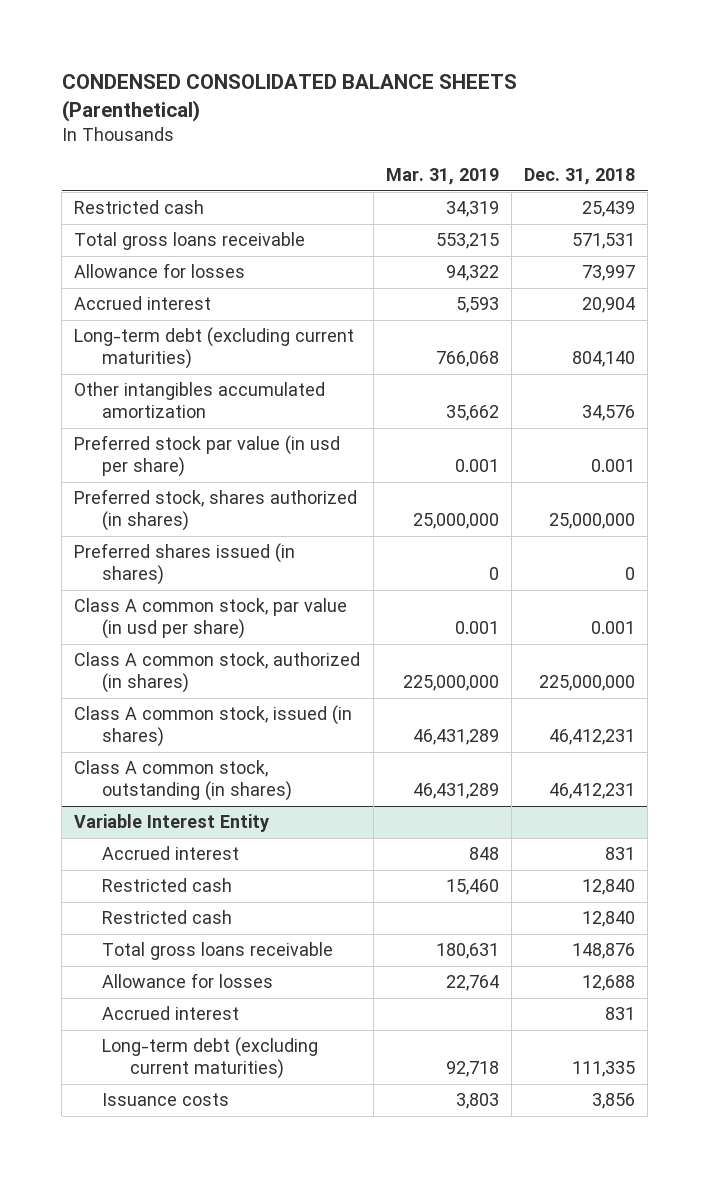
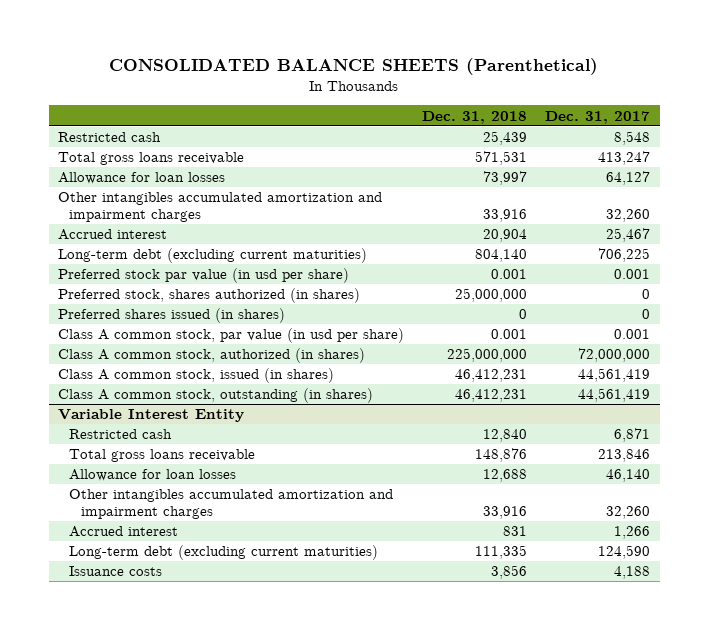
- CONDENSED CONSOLIDATED BALANCE SHEETS (Parenthetical)
+ CONSOLIDATED BALANCE SHEETS (Parenthetical)
- | Mar. 31, 2019 | Dec. 31, 2018
+ | Dec. 31, 2018 | Dec. 31, 2017
- Allowance for losses | 94,322 | 73,997
+ Allowance for loan losses | 73,997 | 64,127
+ Other intangibles accumulated amortization and impairment charges | 33,916 | 32,260
- Other intangibles accumulated amortization | 35,662 | 34,576
@ Variable Interest Entity
- Accrued interest | 848 | 831
- Restricted cash | | 12,840
- Allowance for losses | 22,764 | 12,688
+ Allowance for loan losses | 12,688 | 46,140
+ Other intangibles accumulated amortization and impairment charges | 33,916 | 32,260

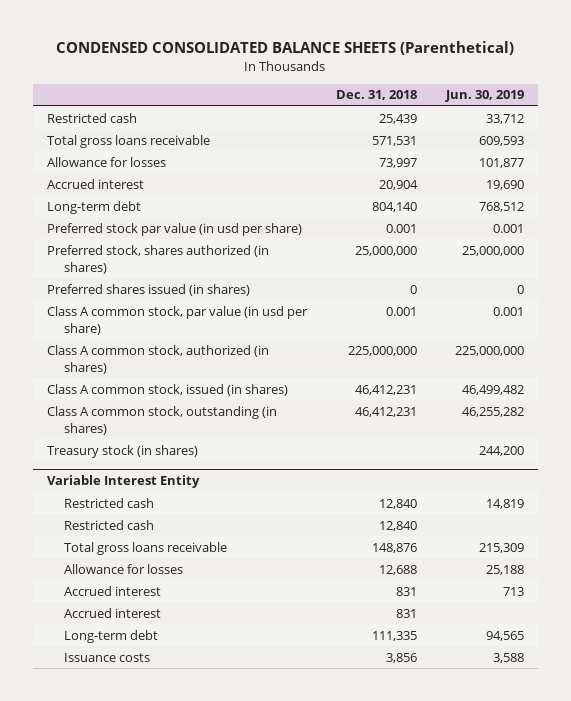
- CONSOLIDATED BALANCE SHEETS (Parenthetical)
+ CONDENSED CONSOLIDATED BALANCE SHEETS (Parenthetical)
- | Dec. 31, 2018 | Dec. 31, 2017
+ | Dec. 31, 2018 | Jun. 30, 2019
- Allowance for loan losses | 73,997 | 64,127
- Other intangibles accumulated amortization and impairment charges | 33,916 | 32,260
+ Allowance for losses | 73,997 | 101,877
- Long-term debt (excluding current maturities) | 804,140 | 706,225
+ Long-term debt | 804,140 | 768,512
+ Treasury stock (in shares) | | 244,200
@ Variable Interest Entity
+ Restricted cash | 12,840 |
- Allowance for loan losses | 12,688 | 46,140
- Other intangibles accumulated amortization and impairment charges | 33,916 | 32,260
+ Allowance for losses | 12,688 | 25,188
- Long-term debt (excluding current maturities) | 111,335 | 124,590
+ Accrued interest | 831 |
+ Long-term debt | 111,335 | 94,565

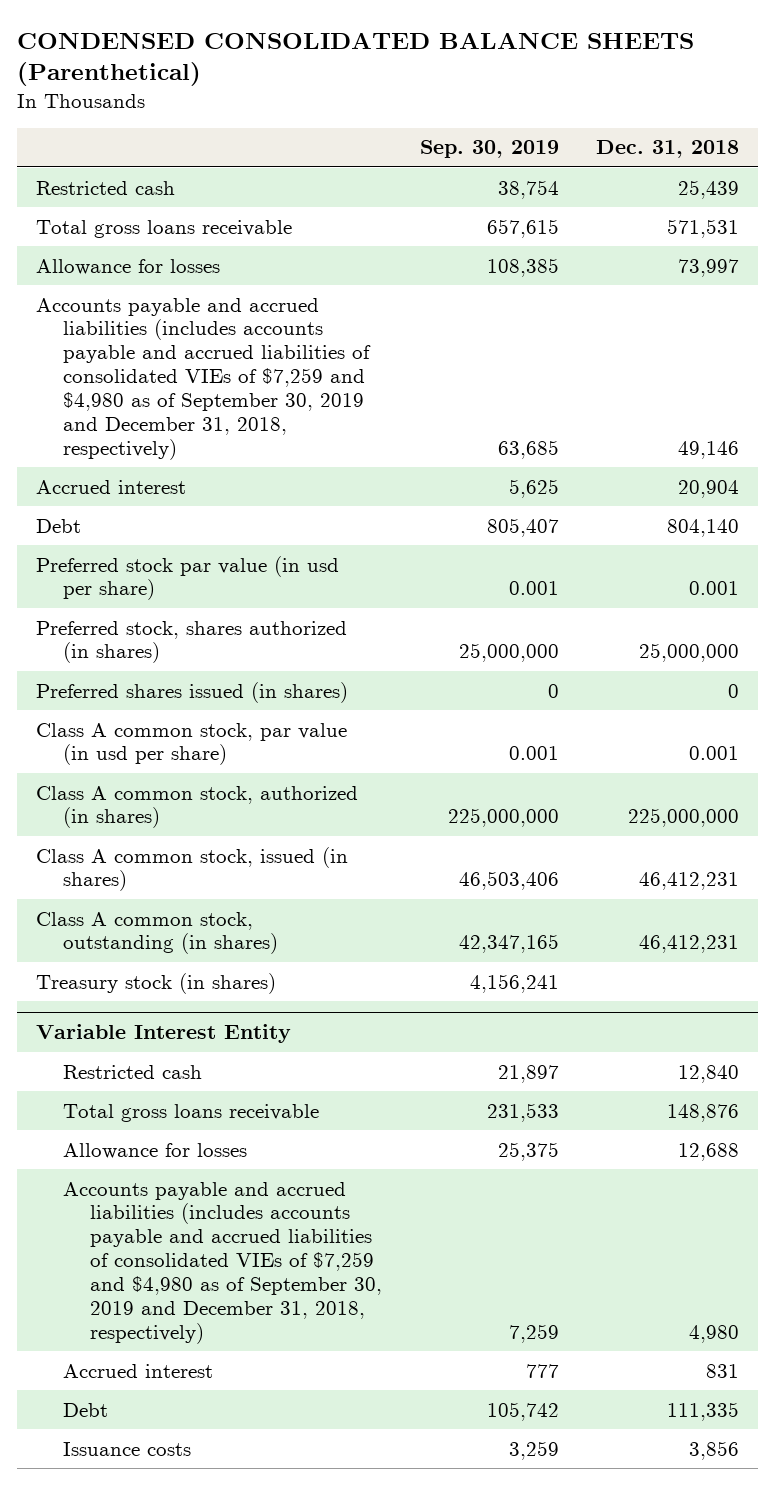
- | Dec. 31, 2018 | Jun. 30, 2019
+ | Sep. 30, 2019 | Dec. 31, 2018
+ Accounts payable and accrued liabilities (includes accounts payable and accrued liabilities of consolidated VIEs of $7,259 and $4,980 as of September 30, 2019 and December 31, 2018, respectively) | 63,685 | 49,146
- Long-term debt | 804,140 | 768,512
+ Debt | 805,407 | 804,140
@ Variable Interest Entity
- Restricted cash | 12,840 |
- Accrued interest | 831 | 713
+ Accounts payable and accrued liabilities (includes accounts payable and accrued liabilities of consolidated VIEs of $7,259 and $4,980 as of September 30, 2019 and December 31, 2018, respectively) | 7,259 | 4,980
- Long-term debt | 111,335 | 94,565
+ Debt | 105,742 | 111,335

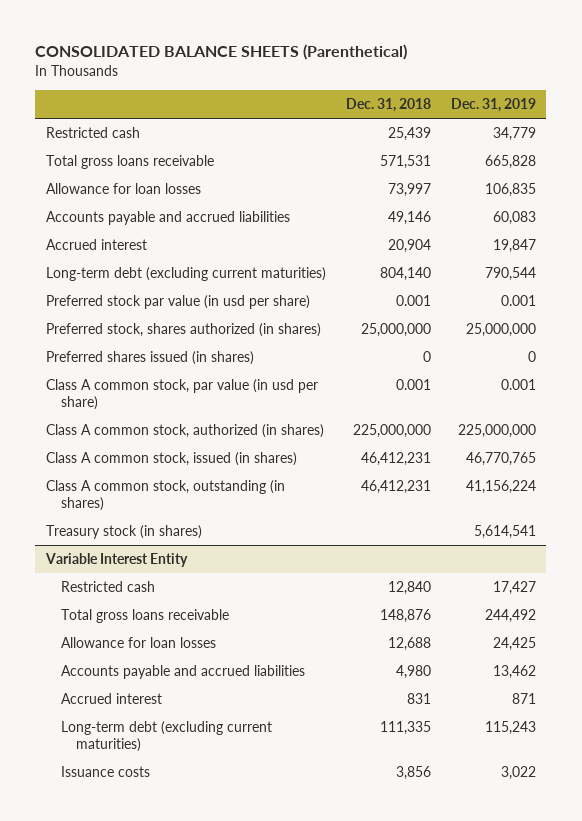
- CONDENSED CONSOLIDATED BALANCE SHEETS (Parenthetical)
+ CONSOLIDATED BALANCE SHEETS (Parenthetical)
- | Sep. 30, 2019 | Dec. 31, 2018
+ | Dec. 31, 2018 | Dec. 31, 2019
- Allowance for losses | 108,385 | 73,997
- Accounts payable and accrued liabilities (includes accounts payable and accrued liabilities of consolidated VIEs of $7,259 and $4,980 as of September 30, 2019 and December 31, 2018, respectively) | 63,685 | 49,146
+ Allowance for loan losses | 73,997 | 106,835
+ Accounts payable and accrued liabilities | 49,146 | 60,083
- Debt | 805,407 | 804,140
+ Long-term debt (excluding current maturities) | 804,140 | 790,544
@ Variable Interest Entity
- Allowance for losses | 25,375 | 12,688
- Accounts payable and accrued liabilities (includes accounts payable and accrued liabilities of consolidated VIEs of $7,259 and $4,980 as of September 30, 2019 and December 31, 2018, respectively) | 7,259 | 4,980
+ Allowance for loan losses | 12,688 | 24,425
+ Accounts payable and accrued liabilities | 4,980 | 13,462
- Debt | 105,742 | 111,335
+ Long-term debt (excluding current maturities) | 111,335 | 115,243

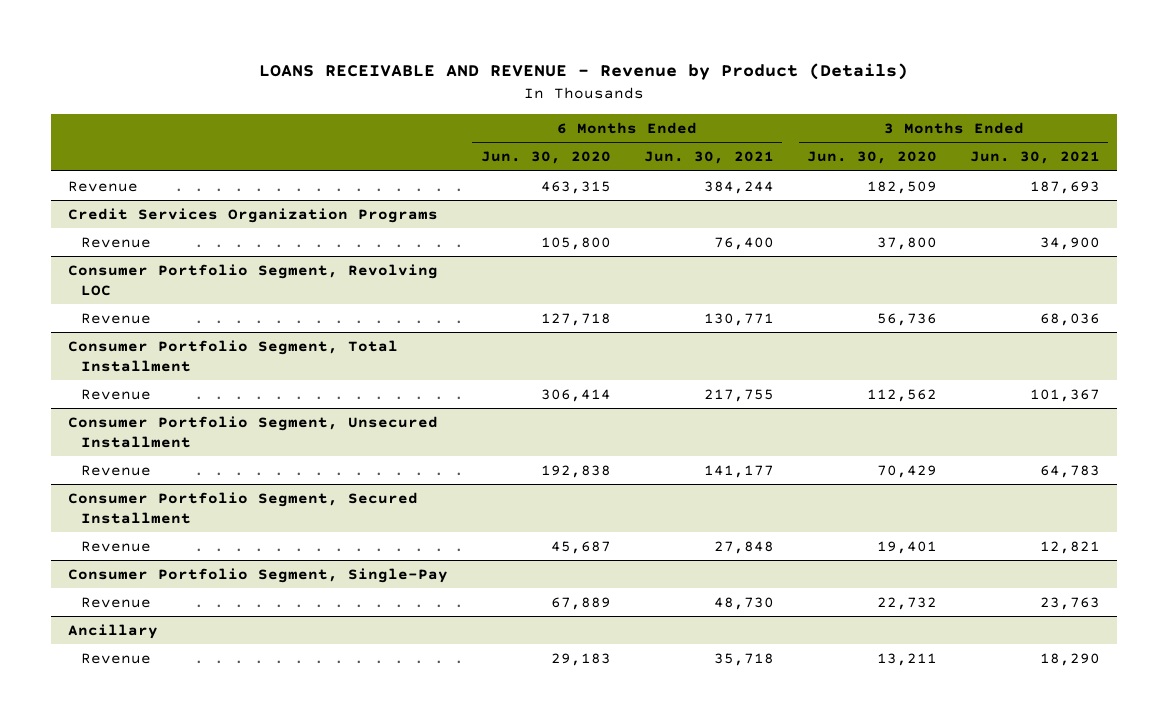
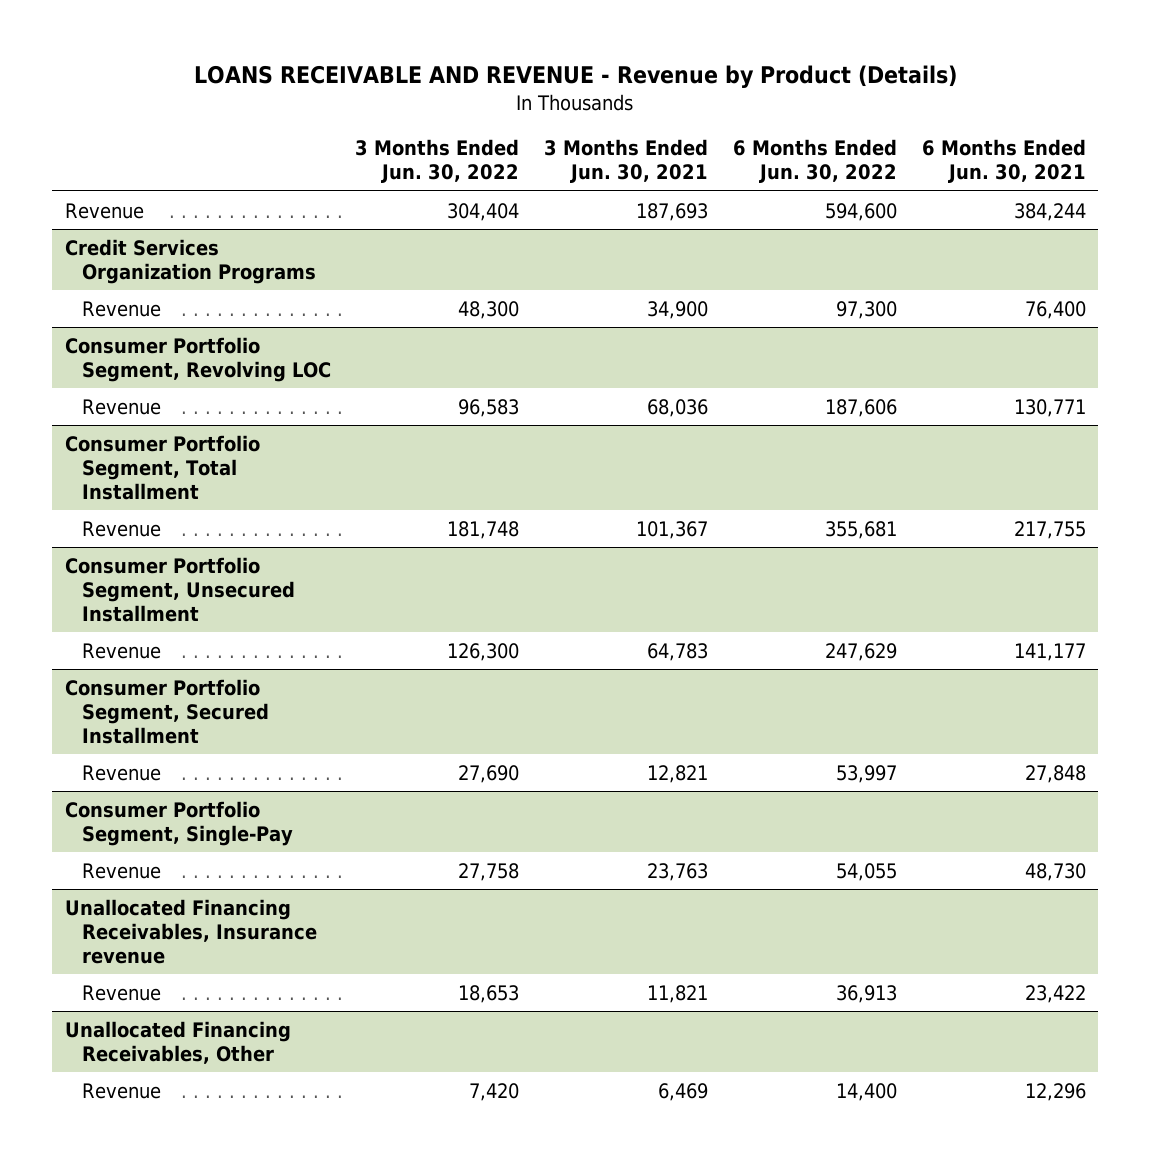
- | 6 Months Ended Jun. 30, 2020 | 6 Months Ended Jun. 30, 2021 | 3 Months Ended Jun. 30, 2020 | 3 Months Ended Jun. 30, 2021
+ | 3 Months Ended Jun. 30, 2022 | 3 Months Ended Jun. 30, 2021 | 6 Months Ended Jun. 30, 2022 | 6 Months Ended Jun. 30, 2021
- Ancillary
- Revenue | 29,183 | 35,718 | 13,211 | 18,290
+ Unallocated Financing Receivables, Insurance revenue
+ Revenue | 18,653 | 11,821 | 36,913 | 23,422
+ Unallocated Financing Receivables, Other
+ Revenue | 7,420 | 6,469 | 14,400 | 12,296

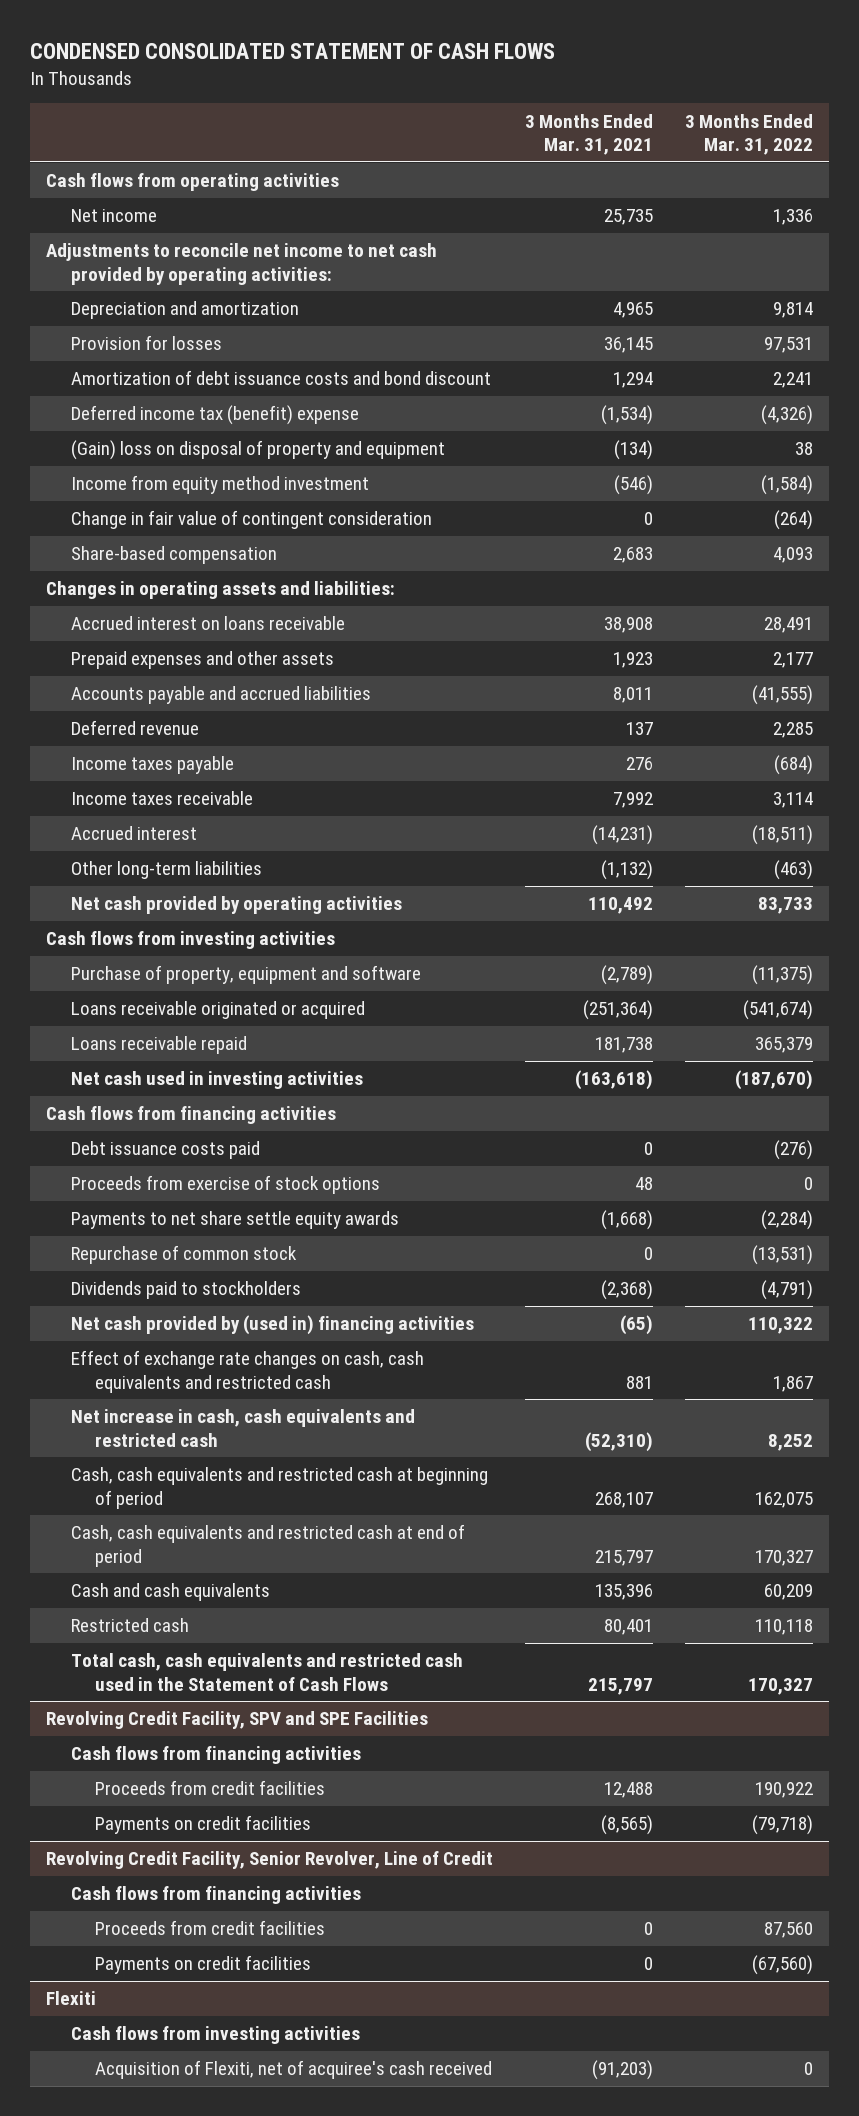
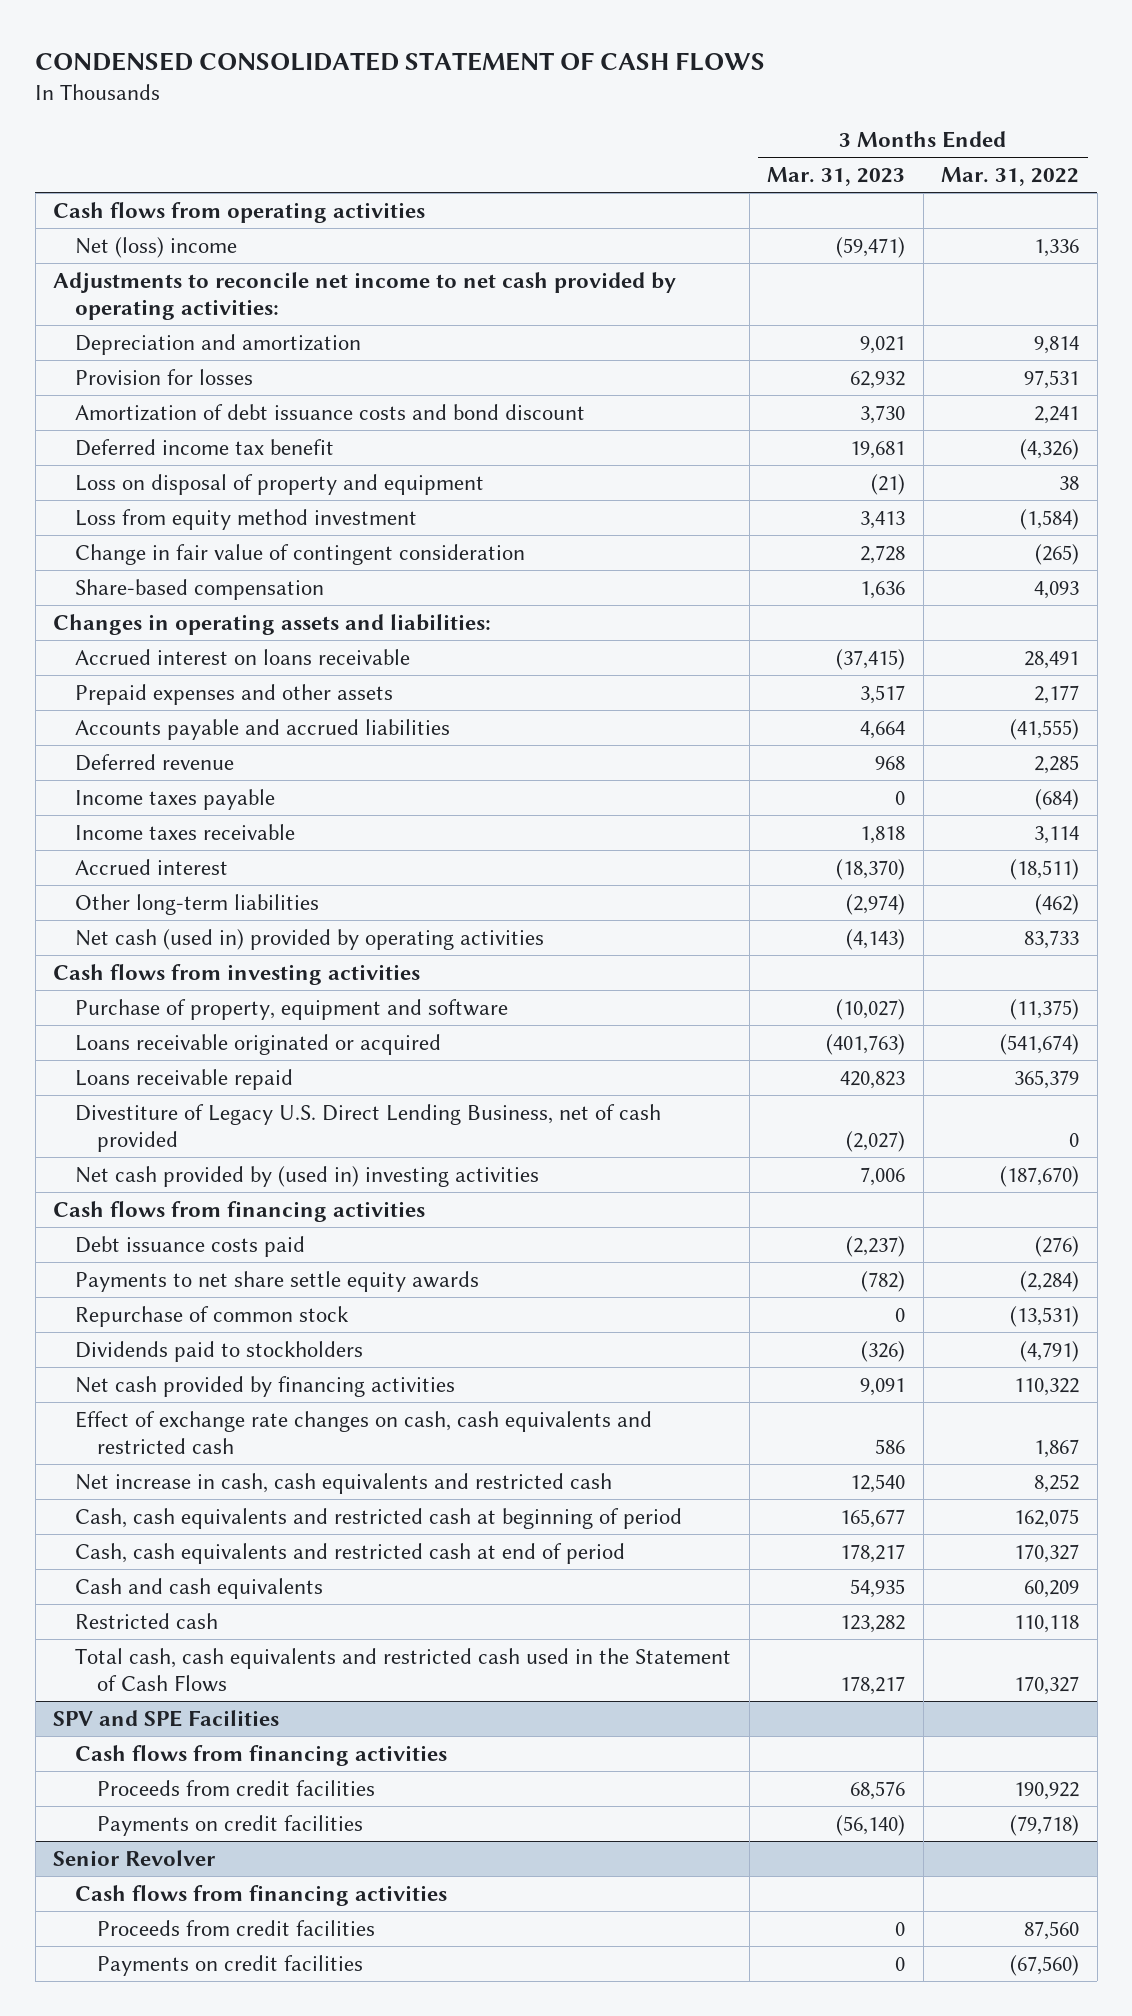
- | 3 Months Ended Mar. 31, 2021 | 3 Months Ended Mar. 31, 2022
+ | 3 Months Ended Mar. 31, 2023 | 3 Months Ended Mar. 31, 2022
- Net income | 25,735 | 1,336
+ Net (loss) income | (59,471) | 1,336
- Deferred income tax (benefit) expense | (1,534) | (4,326)
- (Gain) loss on disposal of property and equipment | (134) | 38
- Income from equity method investment | (546) | (1,584)
- Change in fair value of contingent consideration | 0 | (264)
+ Deferred income tax benefit | 19,681 | (4,326)
+ Loss on disposal of property and equipment | (21) | 38
+ Loss from equity method investment | 3,413 | (1,584)
+ Change in fair value of contingent consideration | 2,728 | (265)
- Other long-term liabilities | (1,132) | (463)
- Net cash provided by operating activities | 110,492 | 83,733
+ Other long-term liabilities | (2,974) | (462)
+ Net cash (used in) provided by operating activities | (4,143) | 83,733
- Net cash used in investing activities | (163,618) | (187,670)
+ Divestiture of Legacy U.S. Direct Lending Business, net of cash provided | (2,027) | 0
+ Net cash provided by (used in) investing activities | 7,006 | (187,670)
- Proceeds from exercise of stock options | 48 | 0
- Net cash provided by (used in) financing activities | (65) | 110,322
+ Net cash provided by financing activities | 9,091 | 110,322
- Revolving Credit Facility, SPV and SPE Facilities
+ SPV and SPE Facilities
- Revolving Credit Facility, Senior Revolver, Line of Credit
+ Senior Revolver
- Flexiti
- Cash flows from investing activities
- Acquisition of Flexiti, net of acquiree's cash received | (91,203) | 0

